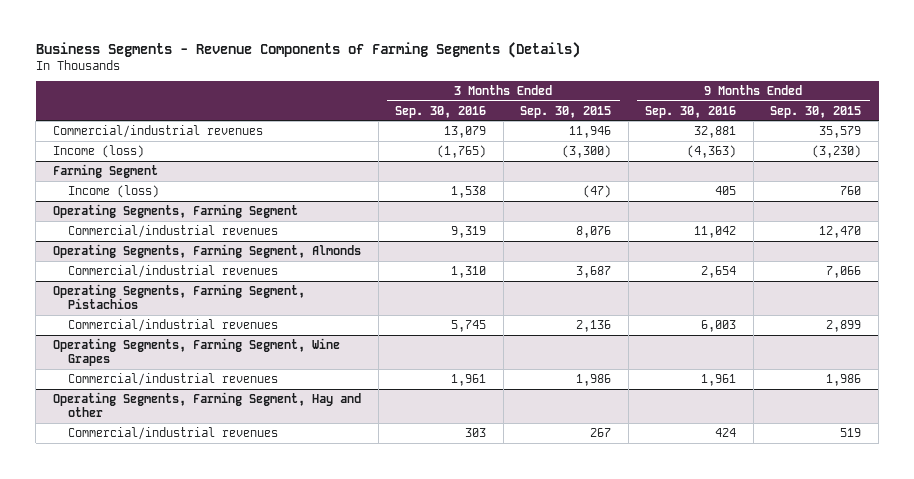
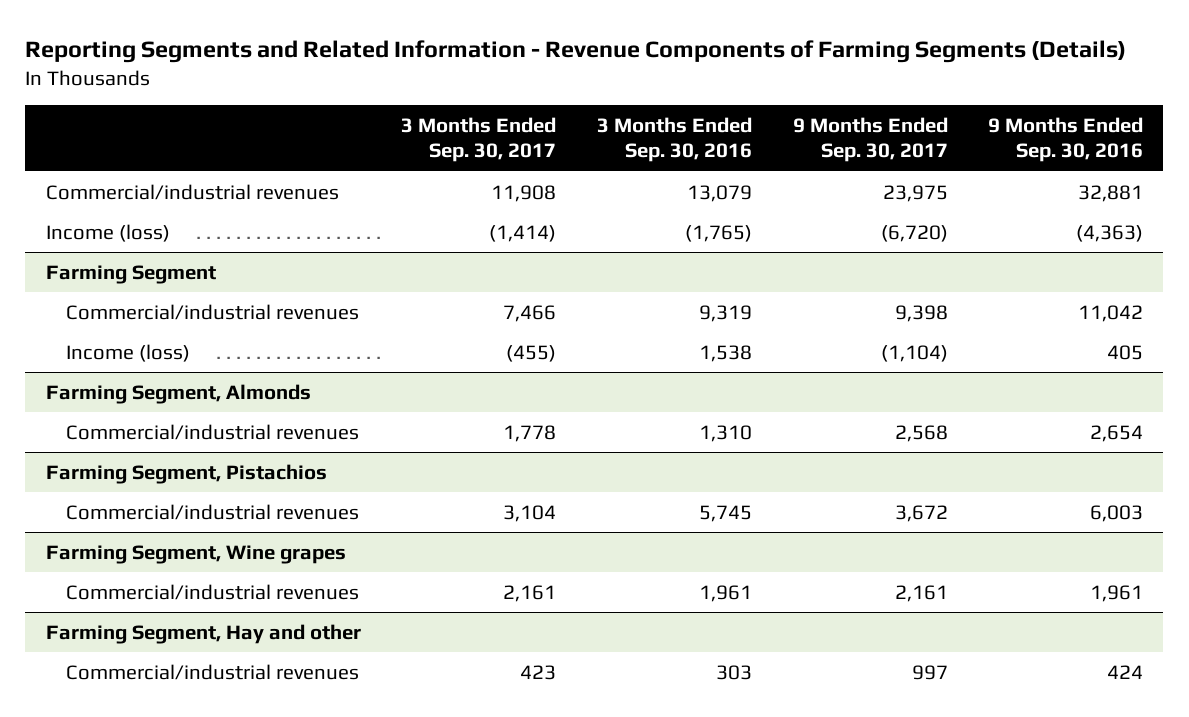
- Business Segments - Revenue Components of Farming Segments (Details)
+ Reporting Segments and Related Information - Revenue Components of Farming Segments (Details)
- | 3 Months Ended Sep. 30, 2016 | 3 Months Ended Sep. 30, 2015 | 9 Months Ended Sep. 30, 2016 | 9 Months Ended Sep. 30, 2015
+ | 3 Months Ended Sep. 30, 2017 | 3 Months Ended Sep. 30, 2016 | 9 Months Ended Sep. 30, 2017 | 9 Months Ended Sep. 30, 2016
- Operating Segments, Farming Segment
- Operating Segments, Farming Segment, Almonds
@ Farming Segment
moved down: Income (loss) | (455) | 1,538 | (1,104) | 405
+ Farming Segment, Almonds
- Operating Segments, Farming Segment, Pistachios
+ Farming Segment, Pistachios
- Operating Segments, Farming Segment, Wine Grapes
+ Farming Segment, Wine grapes
- Operating Segments, Farming Segment, Hay and other
+ Farming Segment, Hay and other

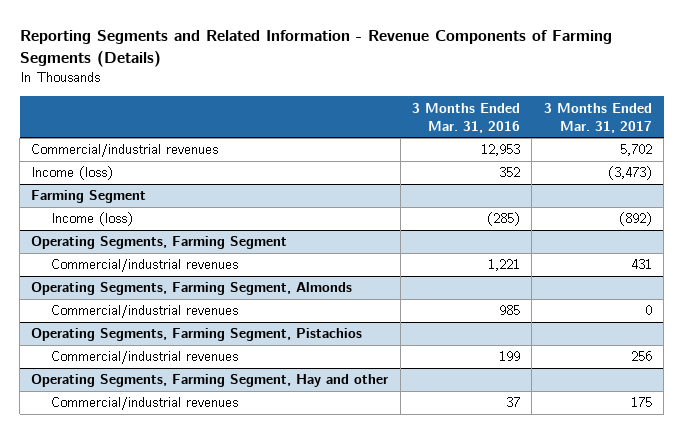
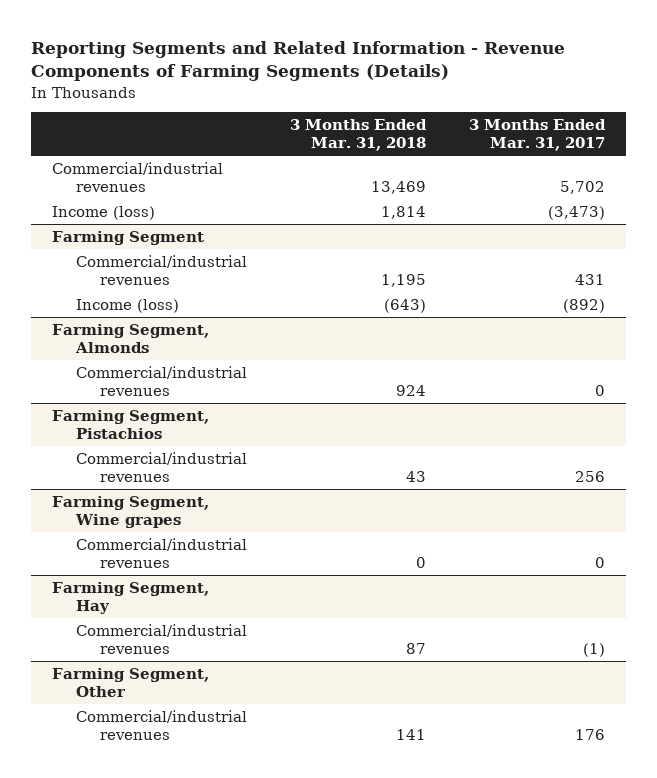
- | 3 Months Ended Mar. 31, 2016 | 3 Months Ended Mar. 31, 2017
+ | 3 Months Ended Mar. 31, 2018 | 3 Months Ended Mar. 31, 2017
- Operating Segments, Farming Segment
- Operating Segments, Farming Segment, Almonds
@ Farming Segment
moved down: Income (loss) | (643) | (892)
+ Farming Segment, Almonds
- Operating Segments, Farming Segment, Pistachios
+ Farming Segment, Pistachios
- Operating Segments, Farming Segment, Hay and other
- Commercial/industrial revenues | 37 | 175
+ Farming Segment, Wine grapes
+ Commercial/industrial revenues | 0 | 0
+ Farming Segment, Hay
+ Commercial/industrial revenues | 87 | (1)
+ Farming Segment, Other
+ Commercial/industrial revenues | 141 | 176

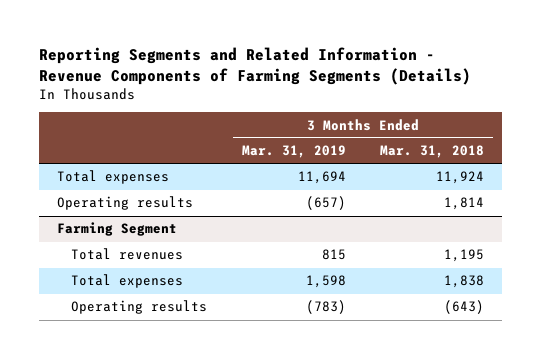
- | 3 Months Ended Mar. 31, 2018 | 3 Months Ended Mar. 31, 2017
+ | 3 Months Ended Mar. 31, 2019 | 3 Months Ended Mar. 31, 2018
- Commercial/industrial revenues | 13,469 | 5,702
- Income (loss) | 1,814 | (3,473)
+ Total expenses | 11,694 | 11,924
+ Operating results | (657) | 1,814
@ Farming Segment
- Commercial/industrial revenues | 1,195 | 431
- Income (loss) | (643) | (892)
- Farming Segment, Almonds
- Commercial/industrial revenues | 924 | 0
- Farming Segment, Pistachios
- Commercial/industrial revenues | 43 | 256
- Farming Segment, Wine grapes
- Commercial/industrial revenues | 0 | 0
- Farming Segment, Hay
- Commercial/industrial revenues | 87 | (1)
- Farming Segment, Other
- Commercial/industrial revenues | 141 | 176
@ Farming Segment
+ Total revenues | 815 | 1,195
+ Total expenses | 1,598 | 1,838
+ Operating results | (783) | (643)

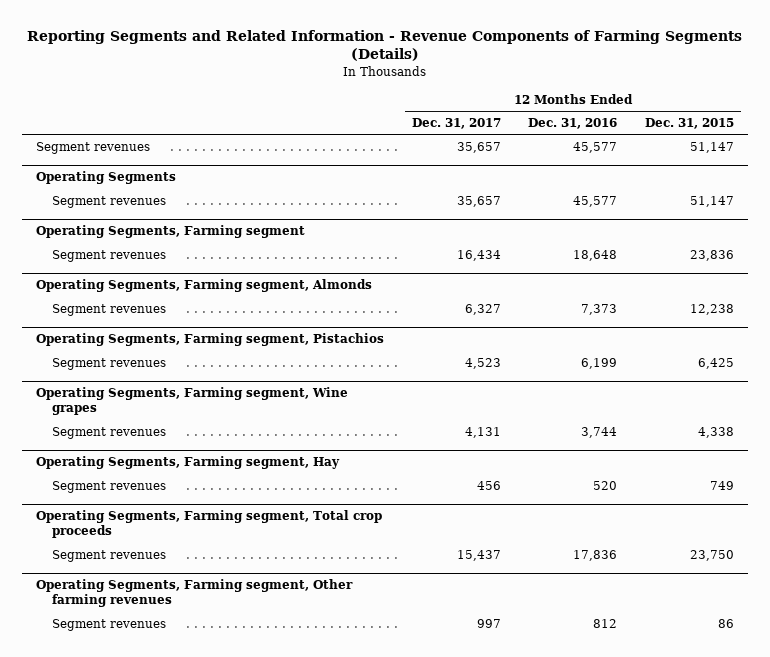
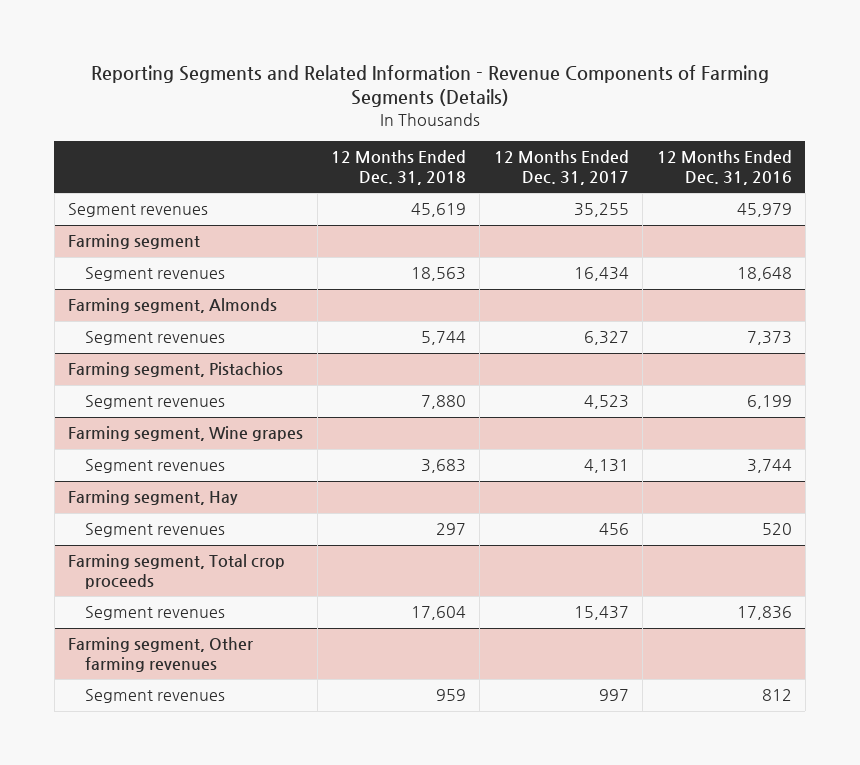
- | 12 Months Ended Dec. 31, 2017 | 12 Months Ended Dec. 31, 2016 | 12 Months Ended Dec. 31, 2015
+ | 12 Months Ended Dec. 31, 2018 | 12 Months Ended Dec. 31, 2017 | 12 Months Ended Dec. 31, 2016
- Segment revenues | 35,657 | 45,577 | 51,147
- Operating Segments
- Segment revenues | 35,657 | 45,577 | 51,147
- Operating Segments, Farming segment
+ Segment revenues | 45,619 | 35,255 | 45,979
+ Farming segment
- Operating Segments, Farming segment, Almonds
+ Farming segment, Almonds
- Operating Segments, Farming segment, Pistachios
+ Farming segment, Pistachios
- Operating Segments, Farming segment, Wine grapes
+ Farming segment, Wine grapes
- Operating Segments, Farming segment, Hay
+ Farming segment, Hay
- Operating Segments, Farming segment, Total crop proceeds
+ Farming segment, Total crop proceeds
- Operating Segments, Farming segment, Other farming revenues
+ Farming segment, Other farming revenues

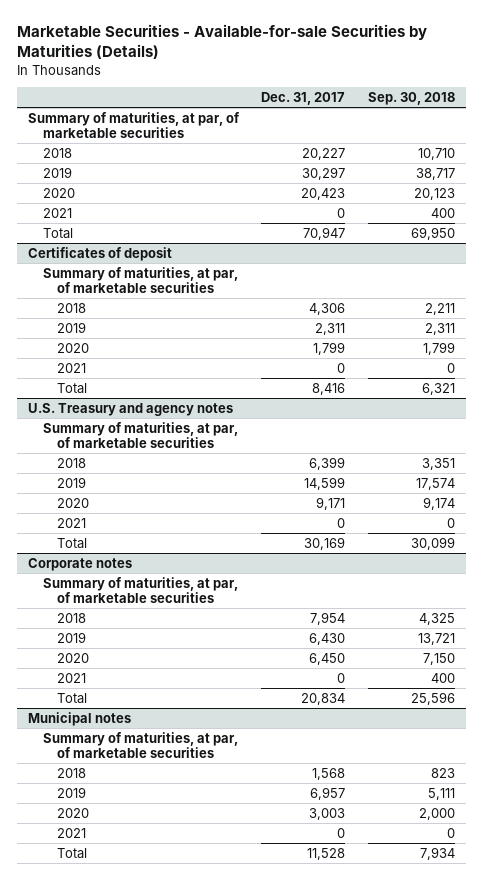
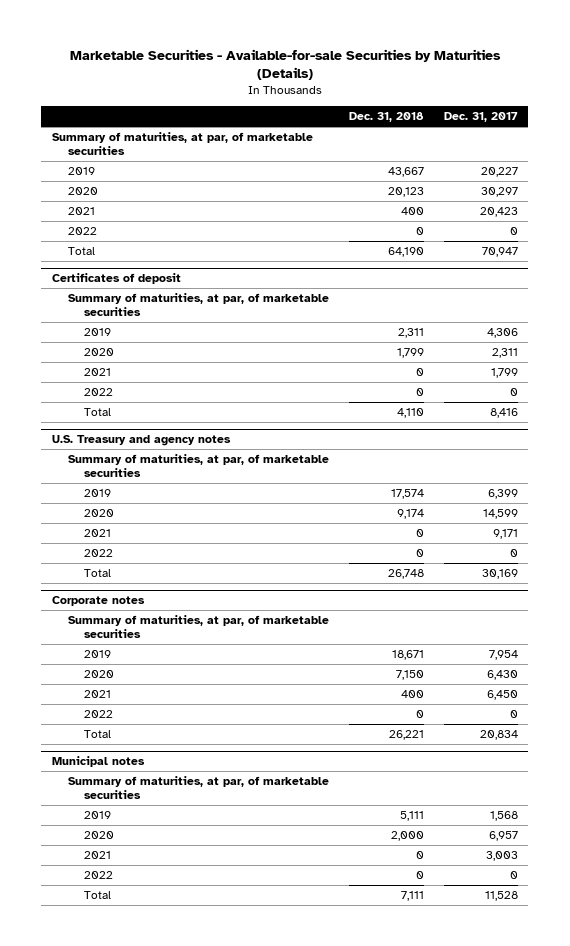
- | Dec. 31, 2017 | Sep. 30, 2018
+ | Dec. 31, 2018 | Dec. 31, 2017
- 2018 | 20,227 | 10,710
- 2019 | 30,297 | 38,717
- 2020 | 20,423 | 20,123
- 2021 | 0 | 400
+ 2019 | 43,667 | 20,227
+ 2020 | 20,123 | 30,297
+ 2021 | 400 | 20,423
+ 2022 | 0 | 0
@ Certificates of deposit
- 2018 | 4,306 | 2,211
- 2019 | 2,311 | 2,311
- 2020 | 1,799 | 1,799
- 2021 | 0 | 0
+ 2019 | 2,311 | 4,306
+ 2020 | 1,799 | 2,311
+ 2021 | 0 | 1,799
+ 2022 | 0 | 0
@ U.S. Treasury and agency notes
- 2018 | 6,399 | 3,351
- 2019 | 14,599 | 17,574
- 2020 | 9,171 | 9,174
- 2021 | 0 | 0
+ 2019 | 17,574 | 6,399
+ 2020 | 9,174 | 14,599
+ 2021 | 0 | 9,171
+ 2022 | 0 | 0
@ Corporate notes
- 2018 | 7,954 | 4,325
- 2019 | 6,430 | 13,721
- 2020 | 6,450 | 7,150
- 2021 | 0 | 400
+ 2019 | 18,671 | 7,954
+ 2020 | 7,150 | 6,430
+ 2021 | 400 | 6,450
+ 2022 | 0 | 0
@ Municipal notes
- 2018 | 1,568 | 823
- 2019 | 6,957 | 5,111
- 2020 | 3,003 | 2,000
- 2021 | 0 | 0
+ 2019 | 5,111 | 1,568
+ 2020 | 2,000 | 6,957
+ 2021 | 0 | 3,003
+ 2022 | 0 | 0

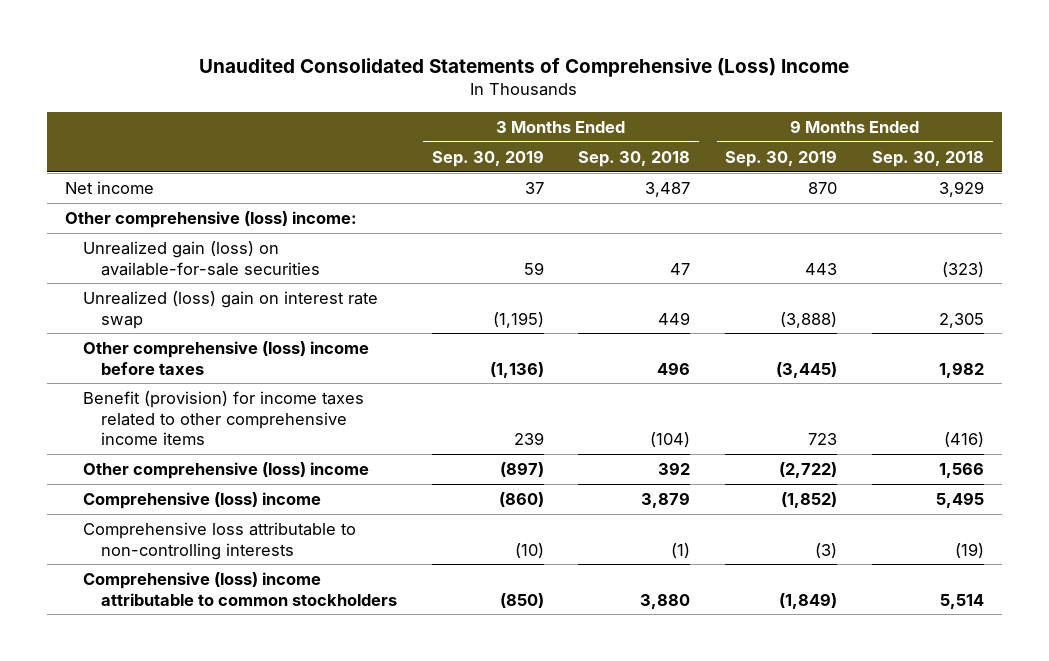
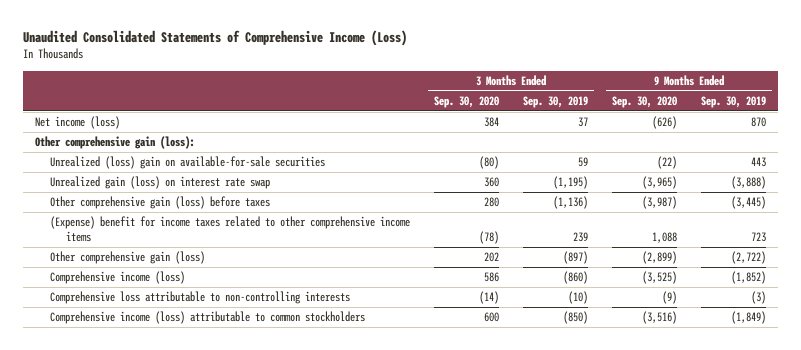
- Unaudited Consolidated Statements of Comprehensive (Loss) Income
+ Unaudited Consolidated Statements of Comprehensive Income (Loss)
- | 3 Months Ended Sep. 30, 2019 | 3 Months Ended Sep. 30, 2018 | 9 Months Ended Sep. 30, 2019 | 9 Months Ended Sep. 30, 2018
+ | 3 Months Ended Sep. 30, 2020 | 3 Months Ended Sep. 30, 2019 | 9 Months Ended Sep. 30, 2020 | 9 Months Ended Sep. 30, 2019
- Net income | 37 | 3,487 | 870 | 3,929
- Other comprehensive (loss) income:
- Unrealized gain (loss) on available-for-sale securities | 59 | 47 | 443 | (323)
- Unrealized (loss) gain on interest rate swap | (1,195) | 449 | (3,888) | 2,305
- Other comprehensive (loss) income before taxes | (1,136) | 496 | (3,445) | 1,982
- Benefit (provision) for income taxes related to other comprehensive income items | 239 | (104) | 723 | (416)
- Other comprehensive (loss) income | (897) | 392 | (2,722) | 1,566
- Comprehensive (loss) income | (860) | 3,879 | (1,852) | 5,495
+ Net income (loss) | 384 | 37 | (626) | 870
+ Other comprehensive gain (loss):
+ Unrealized (loss) gain on available-for-sale securities | (80) | 59 | (22) | 443
+ Unrealized gain (loss) on interest rate swap | 360 | (1,195) | (3,965) | (3,888)
+ Other comprehensive gain (loss) before taxes | 280 | (1,136) | (3,987) | (3,445)
+ (Expense) benefit for income taxes related to other comprehensive income items | (78) | 239 | 1,088 | 723
+ Other comprehensive gain (loss) | 202 | (897) | (2,899) | (2,722)
+ Comprehensive income (loss) | 586 | (860) | (3,525) | (1,852)
- Comprehensive (loss) income attributable to common stockholders | (850) | 3,880 | (1,849) | 5,514
+ Comprehensive income (loss) attributable to common stockholders | 600 | (850) | (3,516) | (1,849)

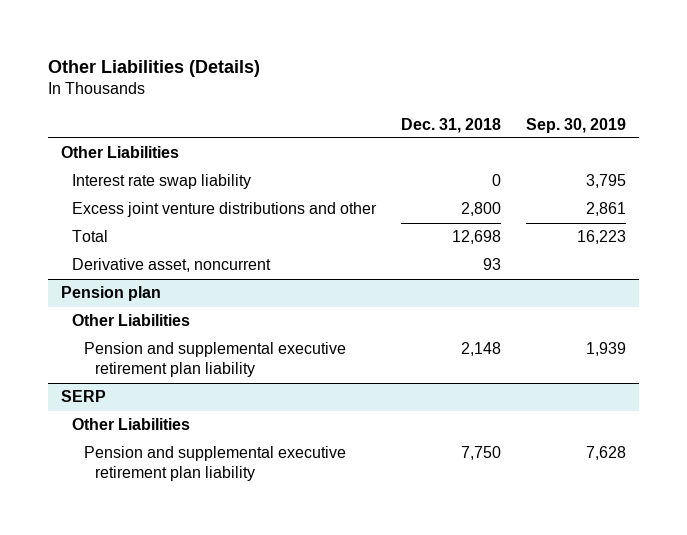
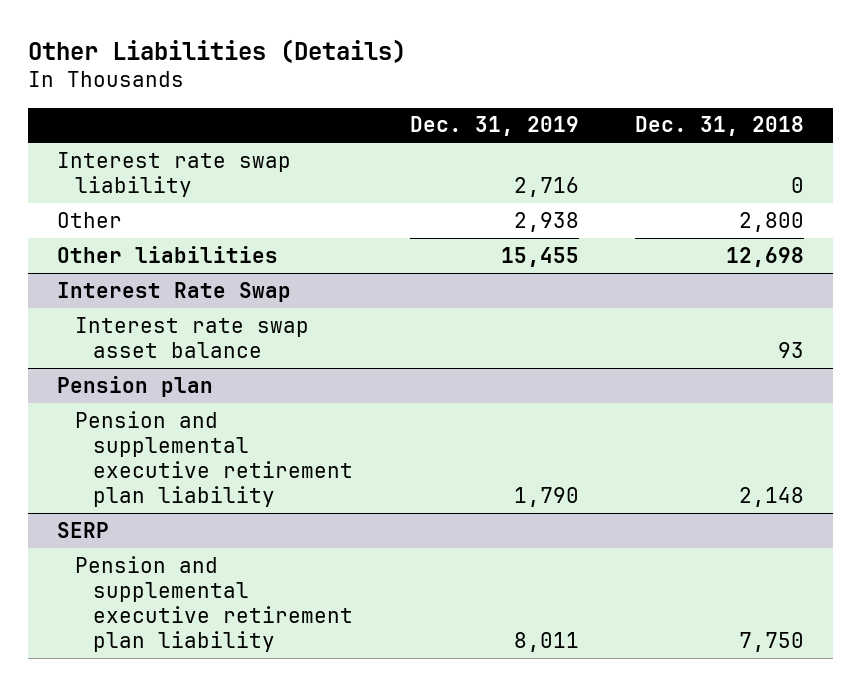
- | Dec. 31, 2018 | Sep. 30, 2019
+ | Dec. 31, 2019 | Dec. 31, 2018
- Other Liabilities
- Excess joint venture distributions and other | 2,800 | 2,861
- Total | 12,698 | 16,223
- Derivative asset, noncurrent | 93 |
+ Other | 2,938 | 2,800
+ Other liabilities | 15,455 | 12,698
+ Interest Rate Swap
+ Interest rate swap asset balance | | 93
@ Pension plan
- Other Liabilities
@ SERP
- Other Liabilities

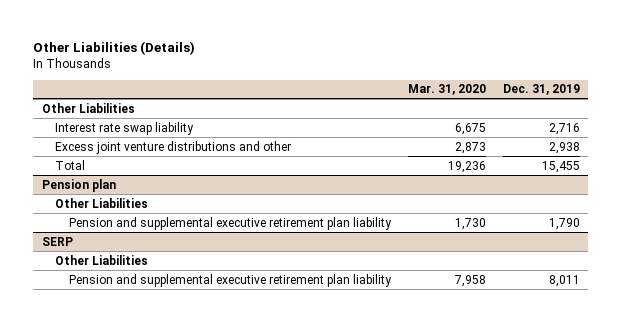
- | Dec. 31, 2019 | Dec. 31, 2018
+ | Mar. 31, 2020 | Dec. 31, 2019
+ Other Liabilities
- Other | 2,938 | 2,800
- Other liabilities | 15,455 | 12,698
- Interest Rate Swap
- Interest rate swap asset balance | | 93
+ Excess joint venture distributions and other | 2,873 | 2,938
+ Total | 19,236 | 15,455
@ Pension plan
+ Other Liabilities
@ SERP
+ Other Liabilities

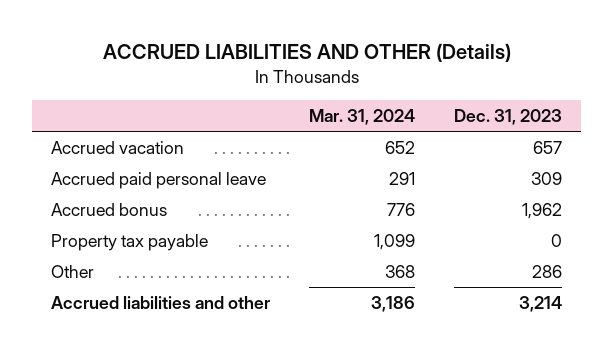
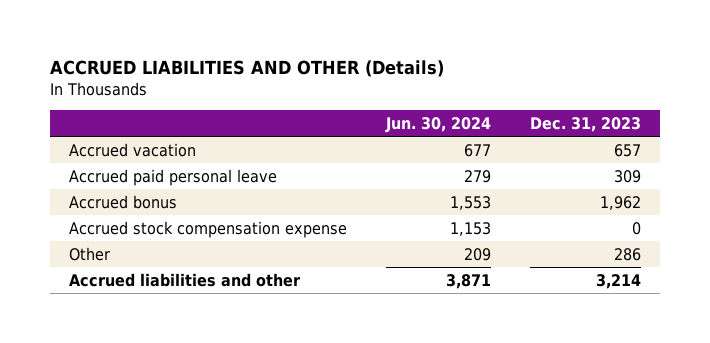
- | Mar. 31, 2024 | Dec. 31, 2023
+ | Jun. 30, 2024 | Dec. 31, 2023
- Property tax payable | 1,099 | 0
+ Accrued stock compensation expense | 1,153 | 0

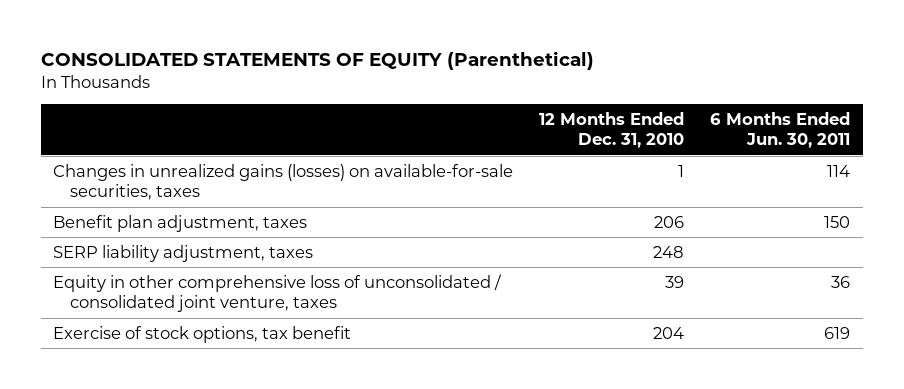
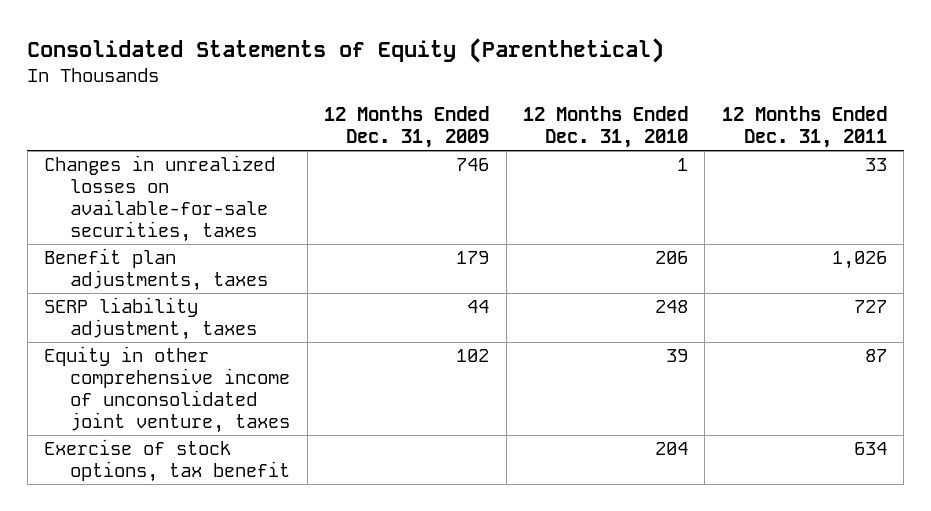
- CONSOLIDATED STATEMENTS OF EQUITY (Parenthetical)
+ Consolidated Statements of Equity (Parenthetical)
- | 12 Months Ended Dec. 31, 2010 | 6 Months Ended Jun. 30, 2011
+ | 12 Months Ended Dec. 31, 2009 | 12 Months Ended Dec. 31, 2010 | 12 Months Ended Dec. 31, 2011
- Changes in unrealized gains (losses) on available-for-sale securities, taxes | 1 | 114
- Benefit plan adjustment, taxes | 206 | 150
+ Changes in unrealized losses on available-for-sale securities, taxes | 746 | 1 | 33
+ Benefit plan adjustments, taxes | 179 | 206 | 1,026
- Equity in other comprehensive loss of unconsolidated / consolidated joint venture, taxes | 39 | 36
+ Equity in other comprehensive income of unconsolidated joint venture, taxes | 102 | 39 | 87

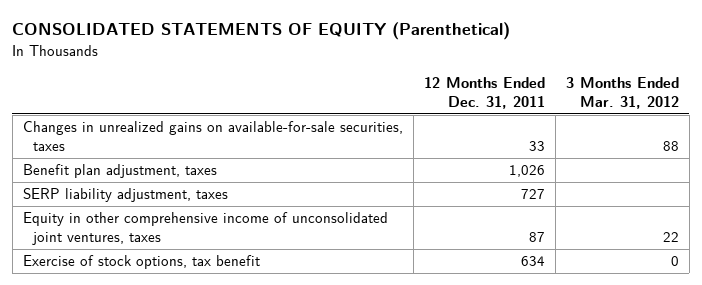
- Consolidated Statements of Equity (Parenthetical)
+ CONSOLIDATED STATEMENTS OF EQUITY (Parenthetical)
- | 12 Months Ended Dec. 31, 2009 | 12 Months Ended Dec. 31, 2010 | 12 Months Ended Dec. 31, 2011
+ | 12 Months Ended Dec. 31, 2011 | 3 Months Ended Mar. 31, 2012
- Changes in unrealized losses on available-for-sale securities, taxes | 746 | 1 | 33
- Benefit plan adjustments, taxes | 179 | 206 | 1,026
+ Changes in unrealized gains on available-for-sale securities, taxes | 33 | 88
+ Benefit plan adjustment, taxes | 1,026 |
- Equity in other comprehensive income of unconsolidated joint venture, taxes | 102 | 39 | 87
+ Equity in other comprehensive income of unconsolidated joint ventures, taxes | 87 | 22

